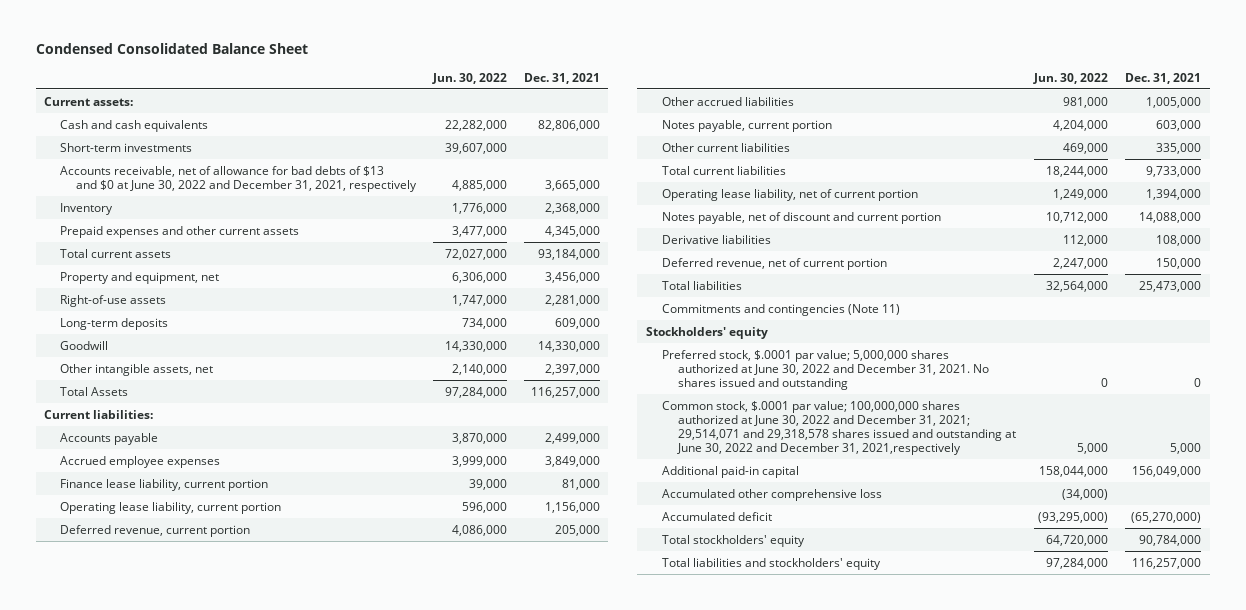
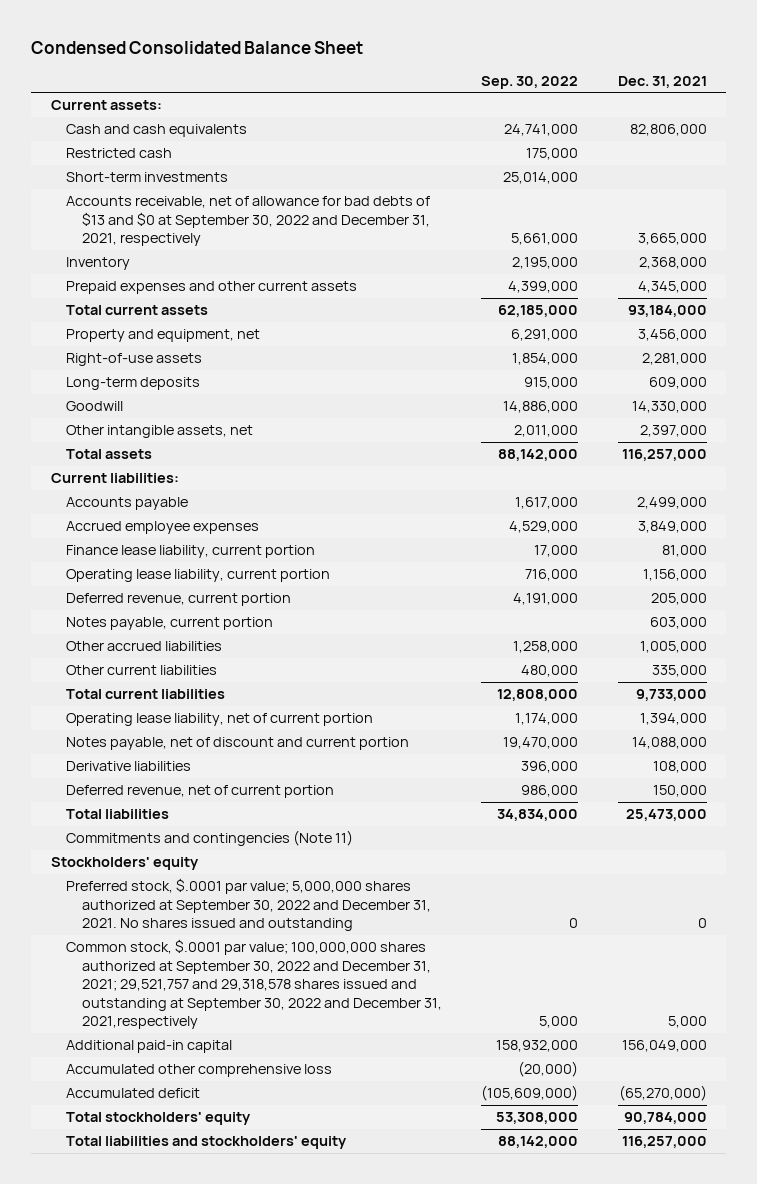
- | Jun. 30, 2022 | Dec. 31, 2021
+ | Sep. 30, 2022 | Dec. 31, 2021
+ Restricted cash | 175,000 |
- Accounts receivable, net of allowance for bad debts of $13 and $0 at June 30, 2022 and December 31, 2021, respectively | 4,885,000 | 3,665,000
+ Accounts receivable, net of allowance for bad debts of $13 and $0 at September 30, 2022 and December 31, 2021, respectively | 5,661,000 | 3,665,000
- Total Assets | 97,284,000 | 116,257,000
+ Total assets | 88,142,000 | 116,257,000
moved down: Other accrued liabilities | 1,258,000 | 1,005,000
- Preferred stock, $.0001 par value; 5,000,000 shares authorized at June 30, 2022 and December 31, 2021. No shares issued and outstanding | 0 | 0
- Common stock, $.0001 par value; 100,000,000 shares authorized at June 30, 2022 and December 31, 2021; 29,514,071 and 29,318,578 shares issued and outstanding at June 30, 2022 and December 31, 2021,respectively | 5,000 | 5,000
+ Preferred stock, $.0001 par value; 5,000,000 shares authorized at September 30, 2022 and December 31, 2021. No shares issued and outstanding | 0 | 0
+ Common stock, $.0001 par value; 100,000,000 shares authorized at September 30, 2022 and December 31, 2021; 29,521,757 and 29,318,578 shares issued and outstanding at September 30, 2022 and December 31, 2021,respectively | 5,000 | 5,000

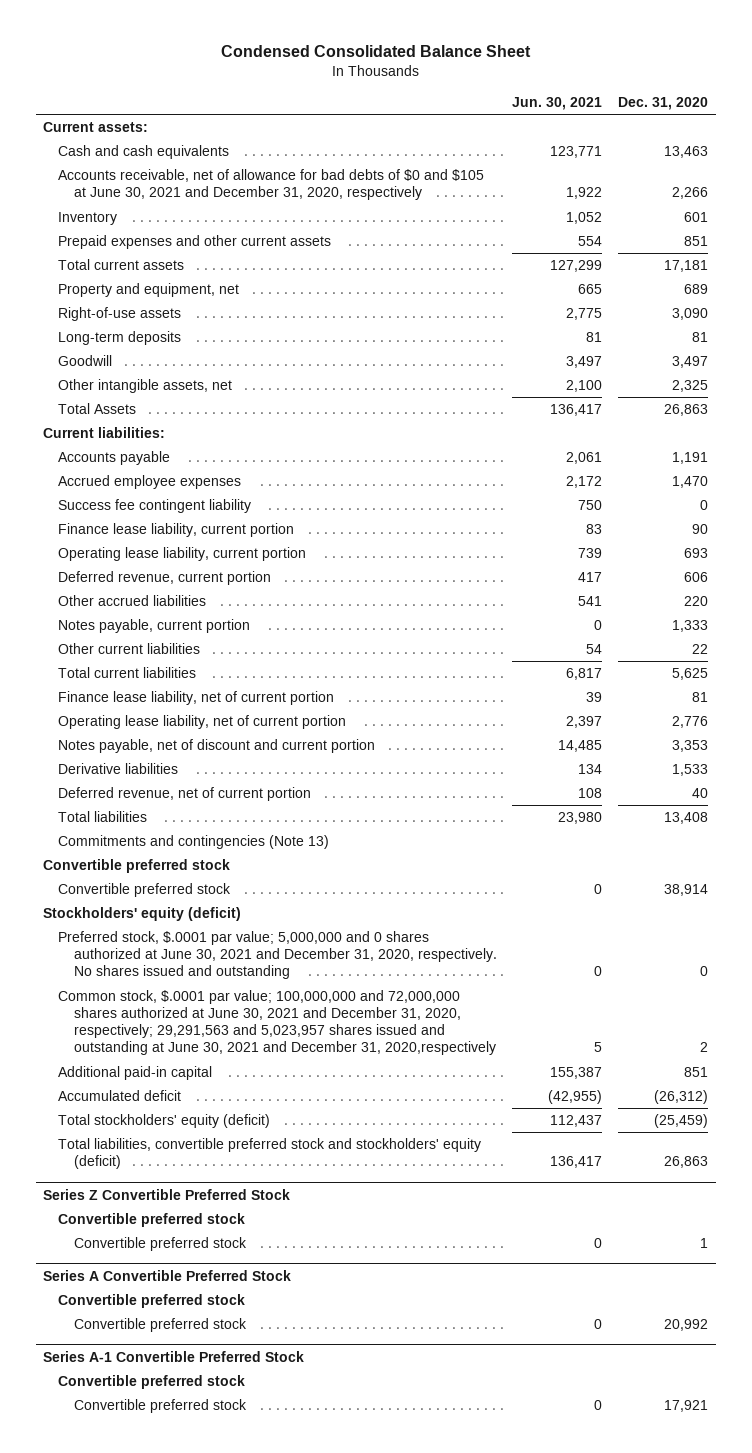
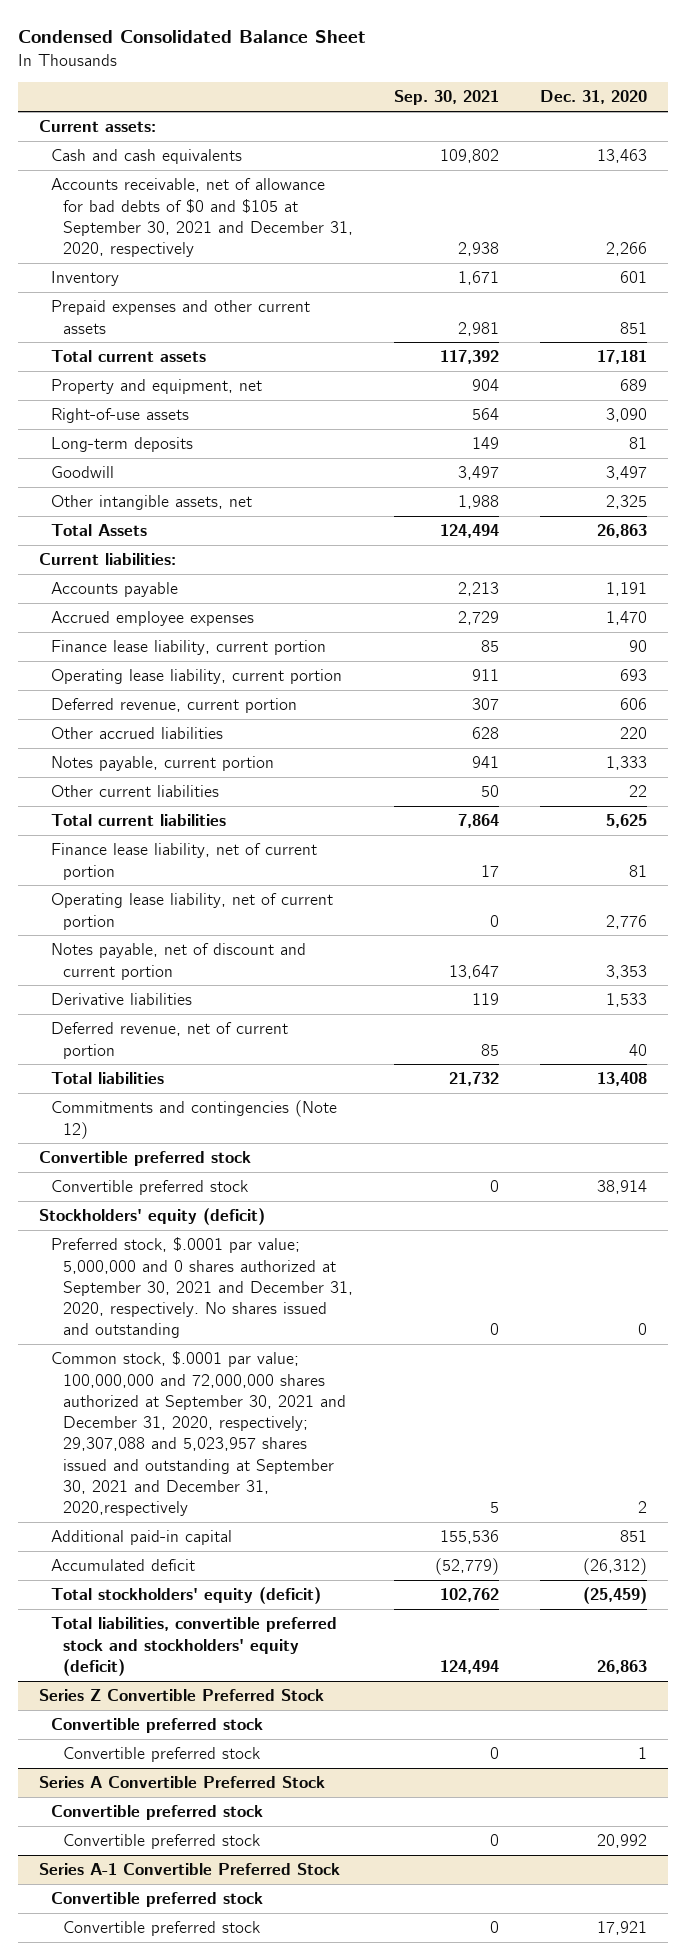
- | Jun. 30, 2021 | Dec. 31, 2020
+ | Sep. 30, 2021 | Dec. 31, 2020
- Accounts receivable, net of allowance for bad debts of $0 and $105 at June 30, 2021 and December 31, 2020, respectively | 1,922 | 2,266
+ Accounts receivable, net of allowance for bad debts of $0 and $105 at September 30, 2021 and December 31, 2020, respectively | 2,938 | 2,266
- Success fee contingent liability | 750 | 0
- Commitments and contingencies (Note 13)
+ Commitments and contingencies (Note 12)
- Preferred stock, $.0001 par value; 5,000,000 and 0 shares authorized at June 30, 2021 and December 31, 2020, respectively. No shares issued and outstanding | 0 | 0
- Common stock, $.0001 par value; 100,000,000 and 72,000,000 shares authorized at June 30, 2021 and December 31, 2020, respectively; 29,291,563 and 5,023,957 shares issued and outstanding at June 30, 2021 and December 31, 2020,respectively | 5 | 2
+ Preferred stock, $.0001 par value; 5,000,000 and 0 shares authorized at September 30, 2021 and December 31, 2020, respectively. No shares issued and outstanding | 0 | 0
+ Common stock, $.0001 par value; 100,000,000 and 72,000,000 shares authorized at September 30, 2021 and December 31, 2020, respectively; 29,307,088 and 5,023,957 shares issued and outstanding at September 30, 2021 and December 31, 2020,respectively | 5 | 2

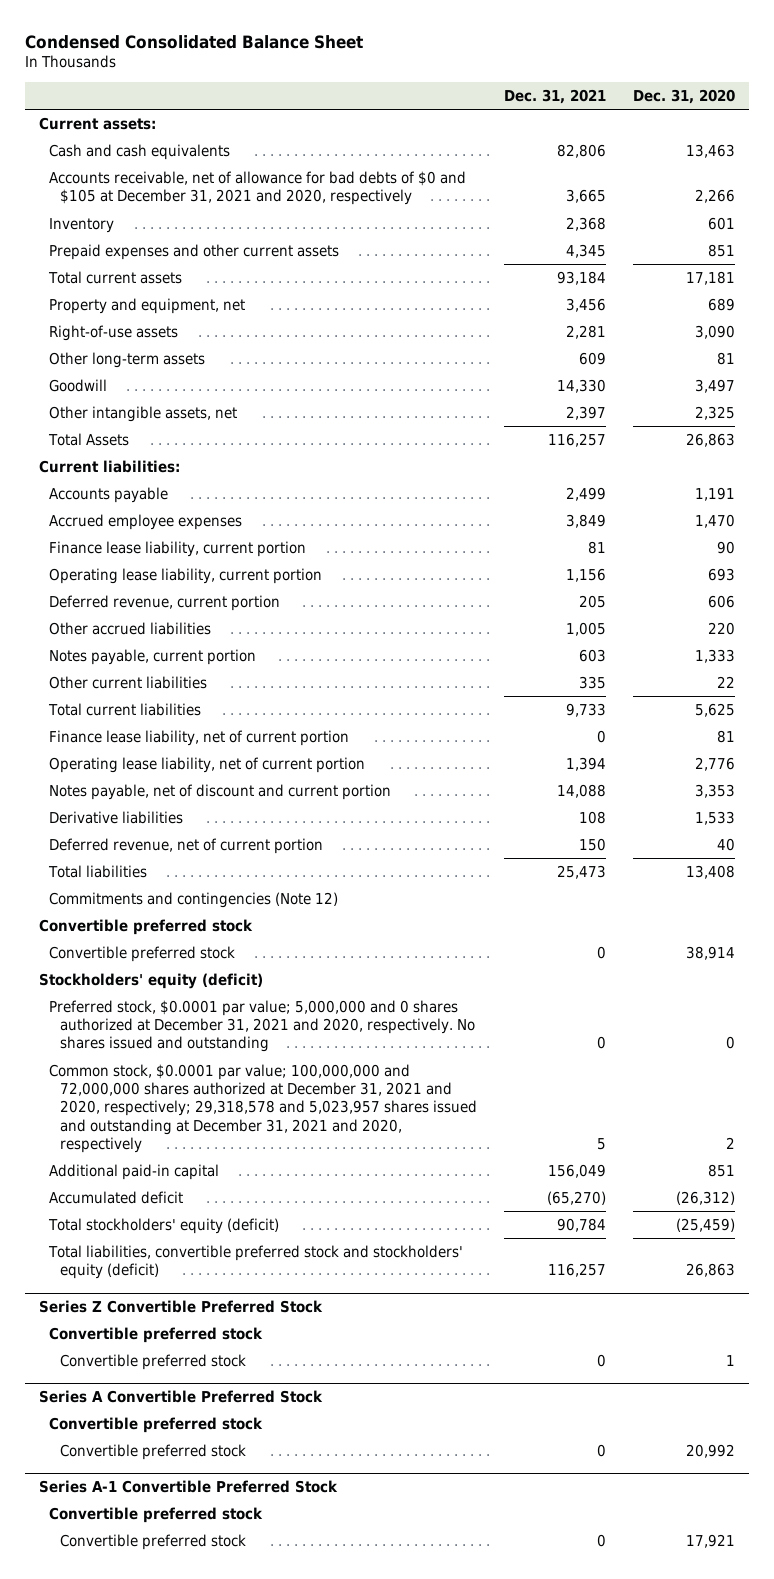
- | Sep. 30, 2021 | Dec. 31, 2020
+ | Dec. 31, 2021 | Dec. 31, 2020
- Accounts receivable, net of allowance for bad debts of $0 and $105 at September 30, 2021 and December 31, 2020, respectively | 2,938 | 2,266
+ Accounts receivable, net of allowance for bad debts of $0 and $105 at December 31, 2021 and 2020, respectively | 3,665 | 2,266
- Long-term deposits | 149 | 81
+ Other long-term assets | 609 | 81
- Preferred stock, $.0001 par value; 5,000,000 and 0 shares authorized at September 30, 2021 and December 31, 2020, respectively. No shares issued and outstanding | 0 | 0
- Common stock, $.0001 par value; 100,000,000 and 72,000,000 shares authorized at September 30, 2021 and December 31, 2020, respectively; 29,307,088 and 5,023,957 shares issued and outstanding at September 30, 2021 and December 31, 2020,respectively | 5 | 2
+ Preferred stock, $0.0001 par value; 5,000,000 and 0 shares authorized at December 31, 2021 and 2020, respectively. No shares issued and outstanding | 0 | 0
+ Common stock, $0.0001 par value; 100,000,000 and 72,000,000 shares authorized at December 31, 2021 and 2020, respectively; 29,318,578 and 5,023,957 shares issued and outstanding at December 31, 2021 and 2020, respectively | 5 | 2

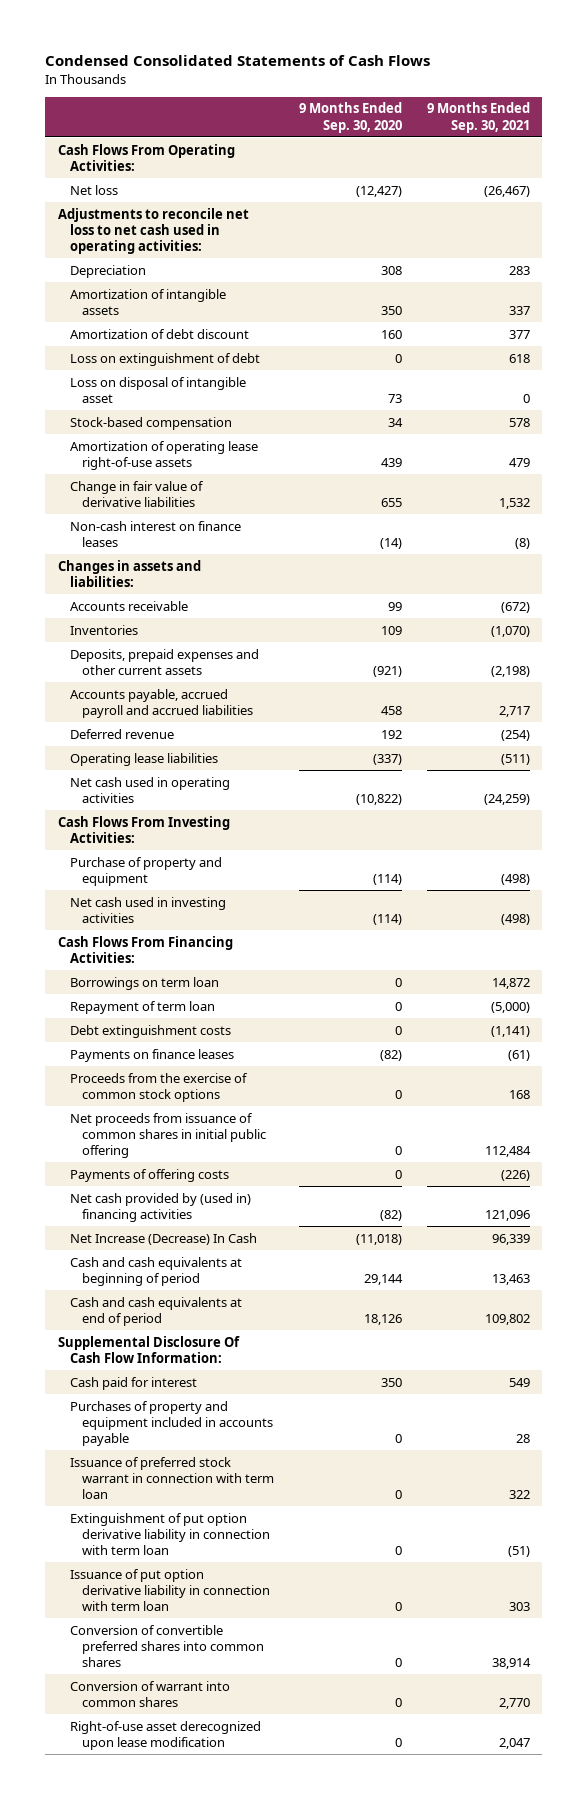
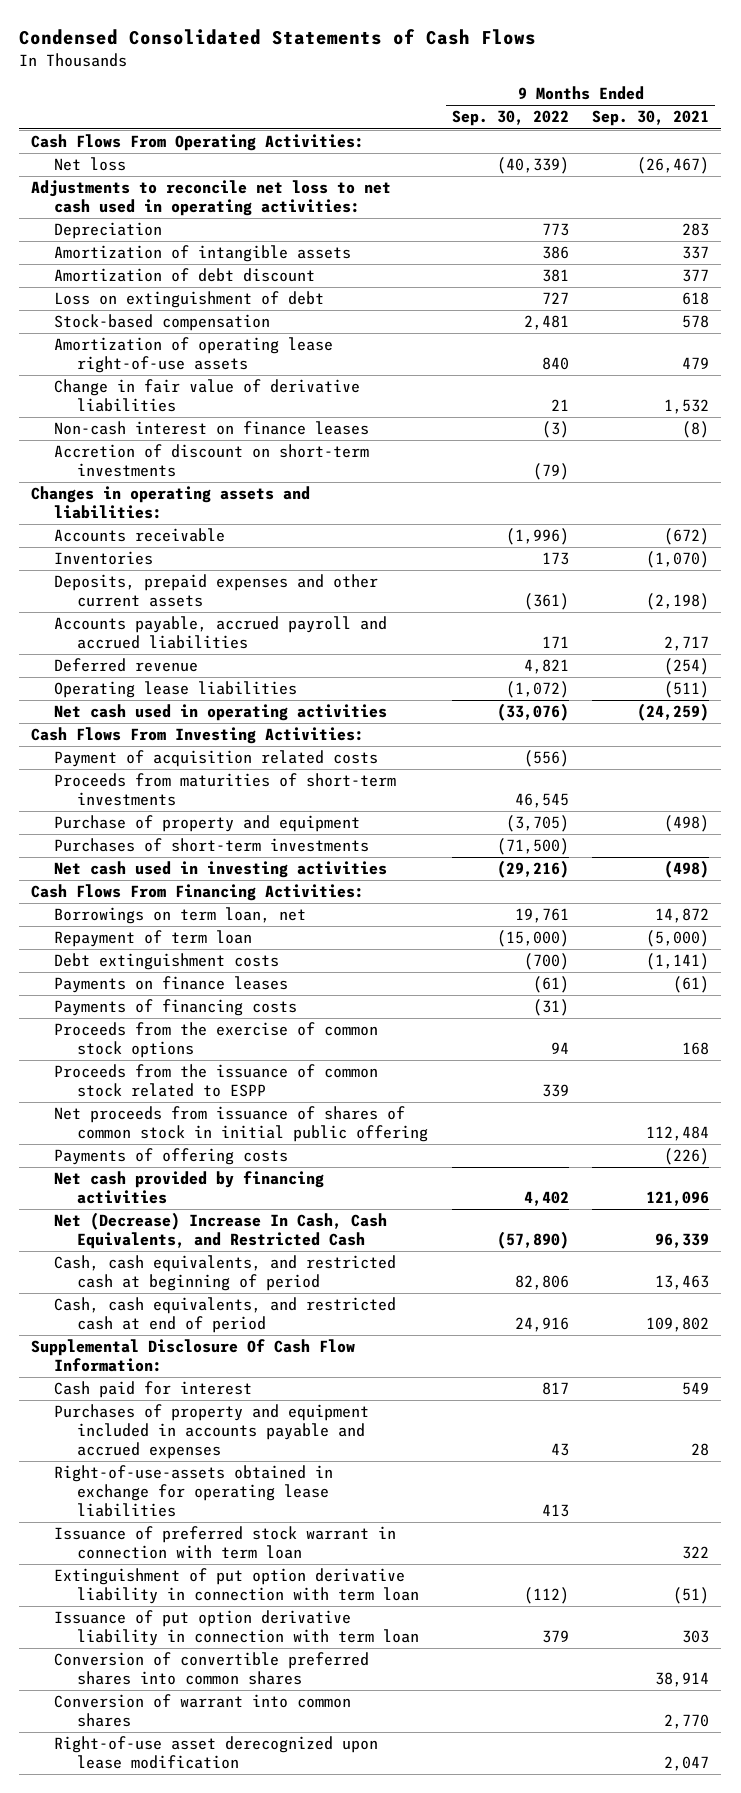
- | 9 Months Ended Sep. 30, 2020 | 9 Months Ended Sep. 30, 2021
+ | 9 Months Ended Sep. 30, 2022 | 9 Months Ended Sep. 30, 2021
- Loss on disposal of intangible asset | 73 | 0
- Changes in assets and liabilities:
+ Accretion of discount on short-term investments | (79) |
+ Changes in operating assets and liabilities:
+ Payment of acquisition related costs | (556) |
+ Proceeds from maturities of short-term investments | 46,545 |
+ Purchases of short-term investments | (71,500) |
- Borrowings on term loan | 0 | 14,872
+ Borrowings on term loan, net | 19,761 | 14,872
+ Payments of financing costs | (31) |
- Net proceeds from issuance of common shares in initial public offering | 0 | 112,484
+ Proceeds from the issuance of common stock related to ESPP | 339 |
+ Net proceeds from issuance of shares of common stock in initial public offering | | 112,484
- Net cash provided by (used in) financing activities | (82) | 121,096
- Net Increase (Decrease) In Cash | (11,018) | 96,339
- Cash and cash equivalents at beginning of period | 29,144 | 13,463
- Cash and cash equivalents at end of period | 18,126 | 109,802
+ Net cash provided by financing activities | 4,402 | 121,096
+ Net (Decrease) Increase In Cash, Cash Equivalents, and Restricted Cash | (57,890) | 96,339
+ Cash, cash equivalents, and restricted cash at beginning of period | 82,806 | 13,463
+ Cash, cash equivalents, and restricted cash at end of period | 24,916 | 109,802
- Purchases of property and equipment included in accounts payable | 0 | 28
+ Purchases of property and equipment included in accounts payable and accrued expenses | 43 | 28
+ Right-of-use-assets obtained in exchange for operating lease liabilities | 413 |

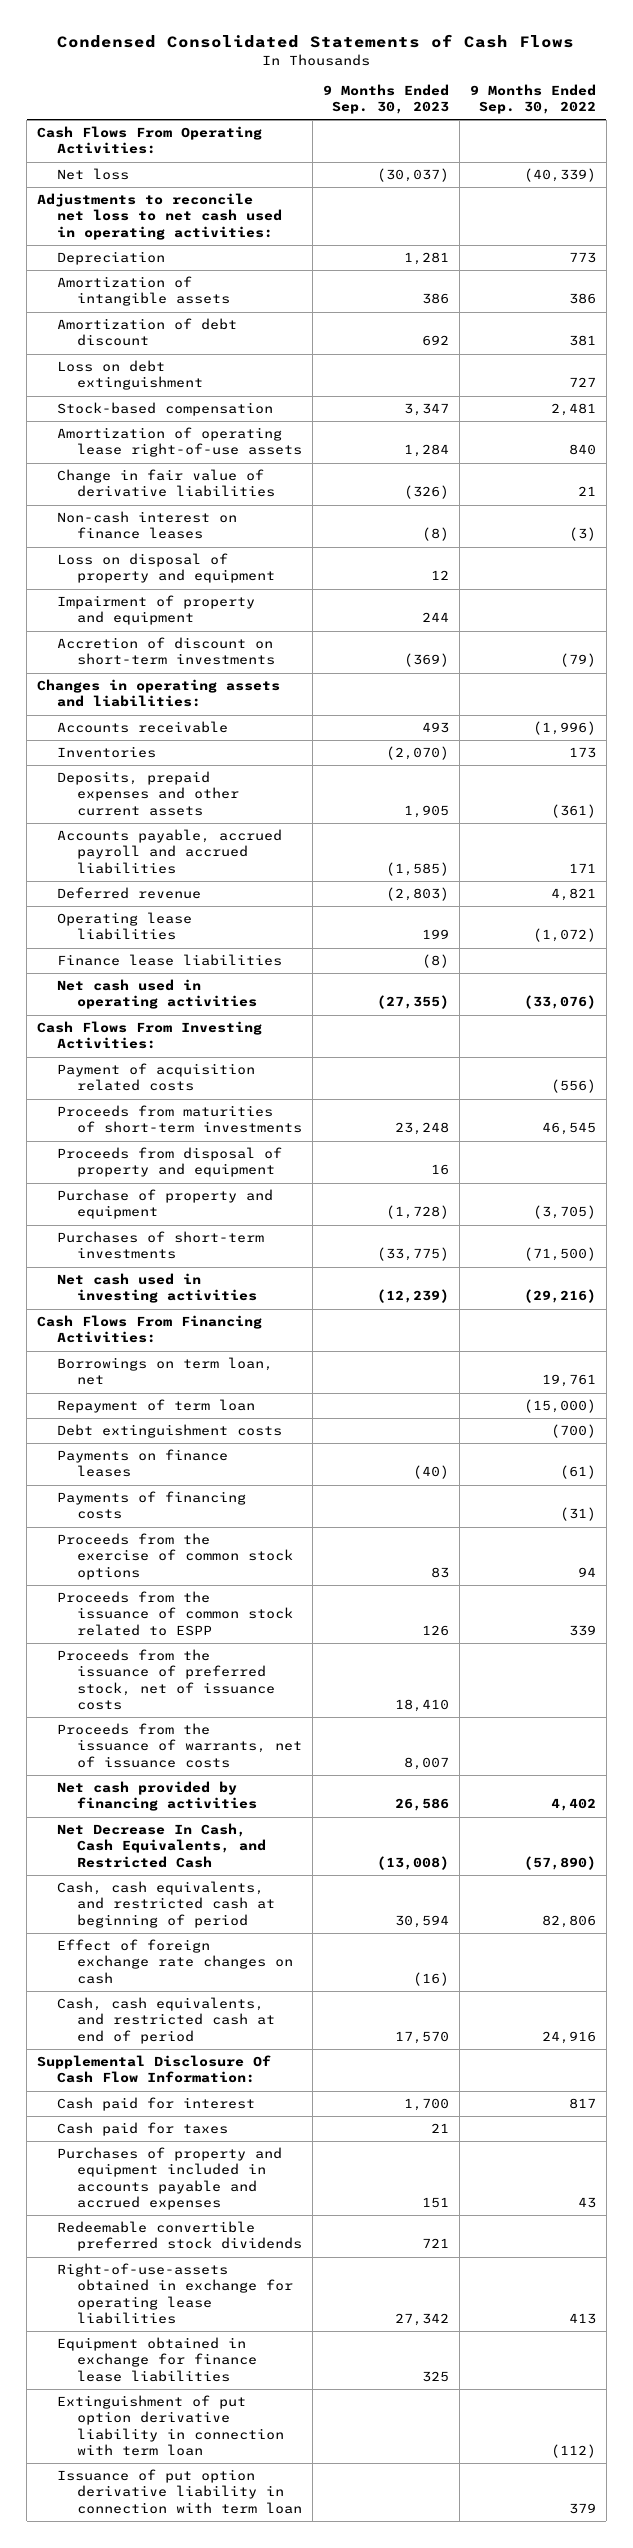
- | 9 Months Ended Sep. 30, 2022 | 9 Months Ended Sep. 30, 2021
+ | 9 Months Ended Sep. 30, 2023 | 9 Months Ended Sep. 30, 2022
- Loss on extinguishment of debt | 727 | 618
+ Loss on debt extinguishment | | 727
+ Loss on disposal of property and equipment | 12 |
+ Impairment of property and equipment | 244 |
+ Finance lease liabilities | (8) |
+ Proceeds from disposal of property and equipment | 16 |
- Net proceeds from issuance of shares of common stock in initial public offering | | 112,484
- Payments of offering costs | | (226)
+ Proceeds from the issuance of preferred stock, net of issuance costs | 18,410 |
+ Proceeds from the issuance of warrants, net of issuance costs | 8,007 |
- Net (Decrease) Increase In Cash, Cash Equivalents, and Restricted Cash | (57,890) | 96,339
+ Net Decrease In Cash, Cash Equivalents, and Restricted Cash | (13,008) | (57,890)
+ Effect of foreign exchange rate changes on cash | (16) |
+ Cash paid for taxes | 21 |
+ Redeemable convertible preferred stock dividends | 721 |
- Issuance of preferred stock warrant in connection with term loan | | 322
+ Equipment obtained in exchange for finance lease liabilities | 325 |
- Conversion of convertible preferred shares into common shares | | 38,914
- Conversion of warrant into common shares | | 2,770
- Right-of-use asset derecognized upon lease modification | | 2,047

